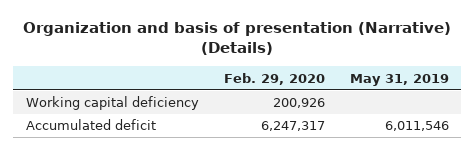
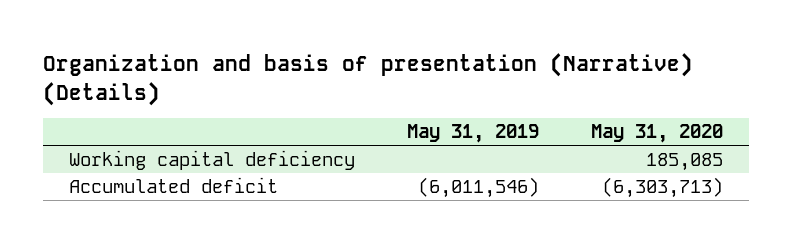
- | Feb. 29, 2020 | May 31, 2019
+ | May 31, 2019 | May 31, 2020
- Accumulated deficit | 6,247,317 | 6,011,546
+ Accumulated deficit | (6,011,546) | (6,303,713)

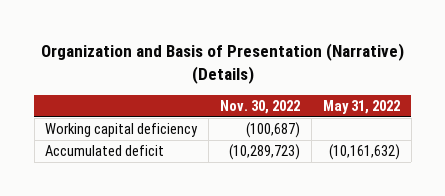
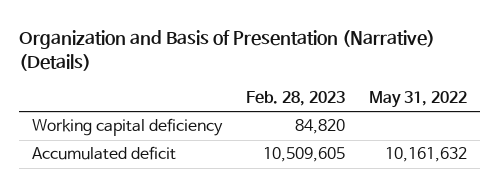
- | Nov. 30, 2022 | May 31, 2022
+ | Feb. 28, 2023 | May 31, 2022
- Accumulated deficit | (10,289,723) | (10,161,632)
+ Accumulated deficit | 10,509,605 | 10,161,632

